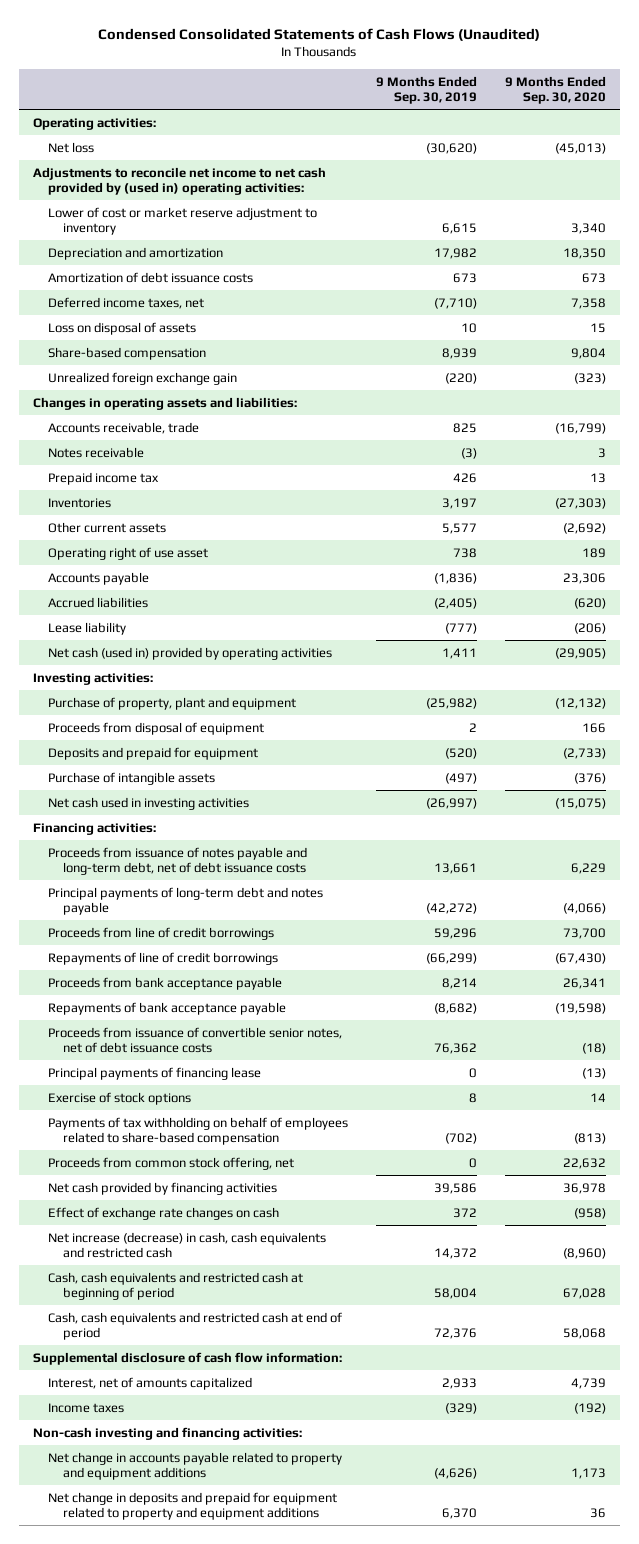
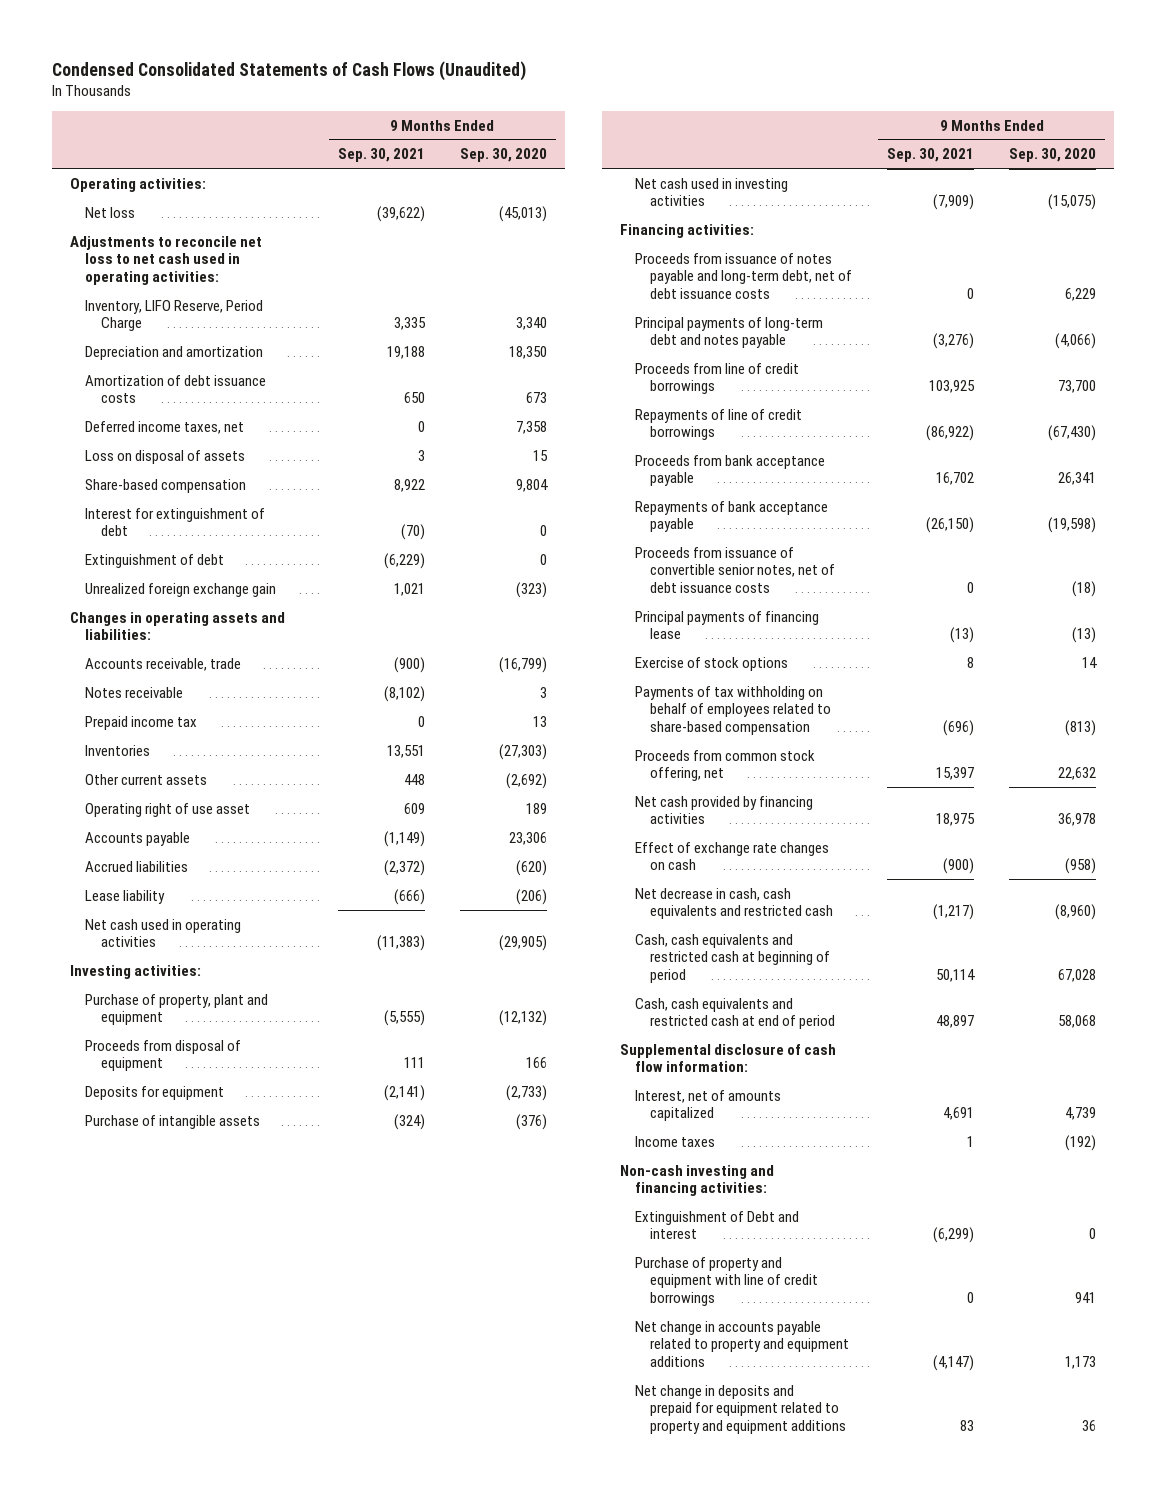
- | 9 Months Ended Sep. 30, 2019 | 9 Months Ended Sep. 30, 2020
+ | 9 Months Ended Sep. 30, 2021 | 9 Months Ended Sep. 30, 2020
- Adjustments to reconcile net income to net cash provided by (used in) operating activities:
- Lower of cost or market reserve adjustment to inventory | 6,615 | 3,340
+ Adjustments to reconcile net loss to net cash used in operating activities:
+ Inventory, LIFO Reserve, Period Charge | 3,335 | 3,340
+ Interest for extinguishment of debt | (70) | 0
+ Extinguishment of debt | (6,229) | 0
- Net cash (used in) provided by operating activities | 1,411 | (29,905)
+ Net cash used in operating activities | (11,383) | (29,905)
- Deposits and prepaid for equipment | (520) | (2,733)
+ Deposits for equipment | (2,141) | (2,733)
- Net increase (decrease) in cash, cash equivalents and restricted cash | 14,372 | (8,960)
+ Net decrease in cash, cash equivalents and restricted cash | (1,217) | (8,960)
+ Extinguishment of Debt and interest | (6,299) | 0
+ Purchase of property and equipment with line of credit borrowings | 0 | 941

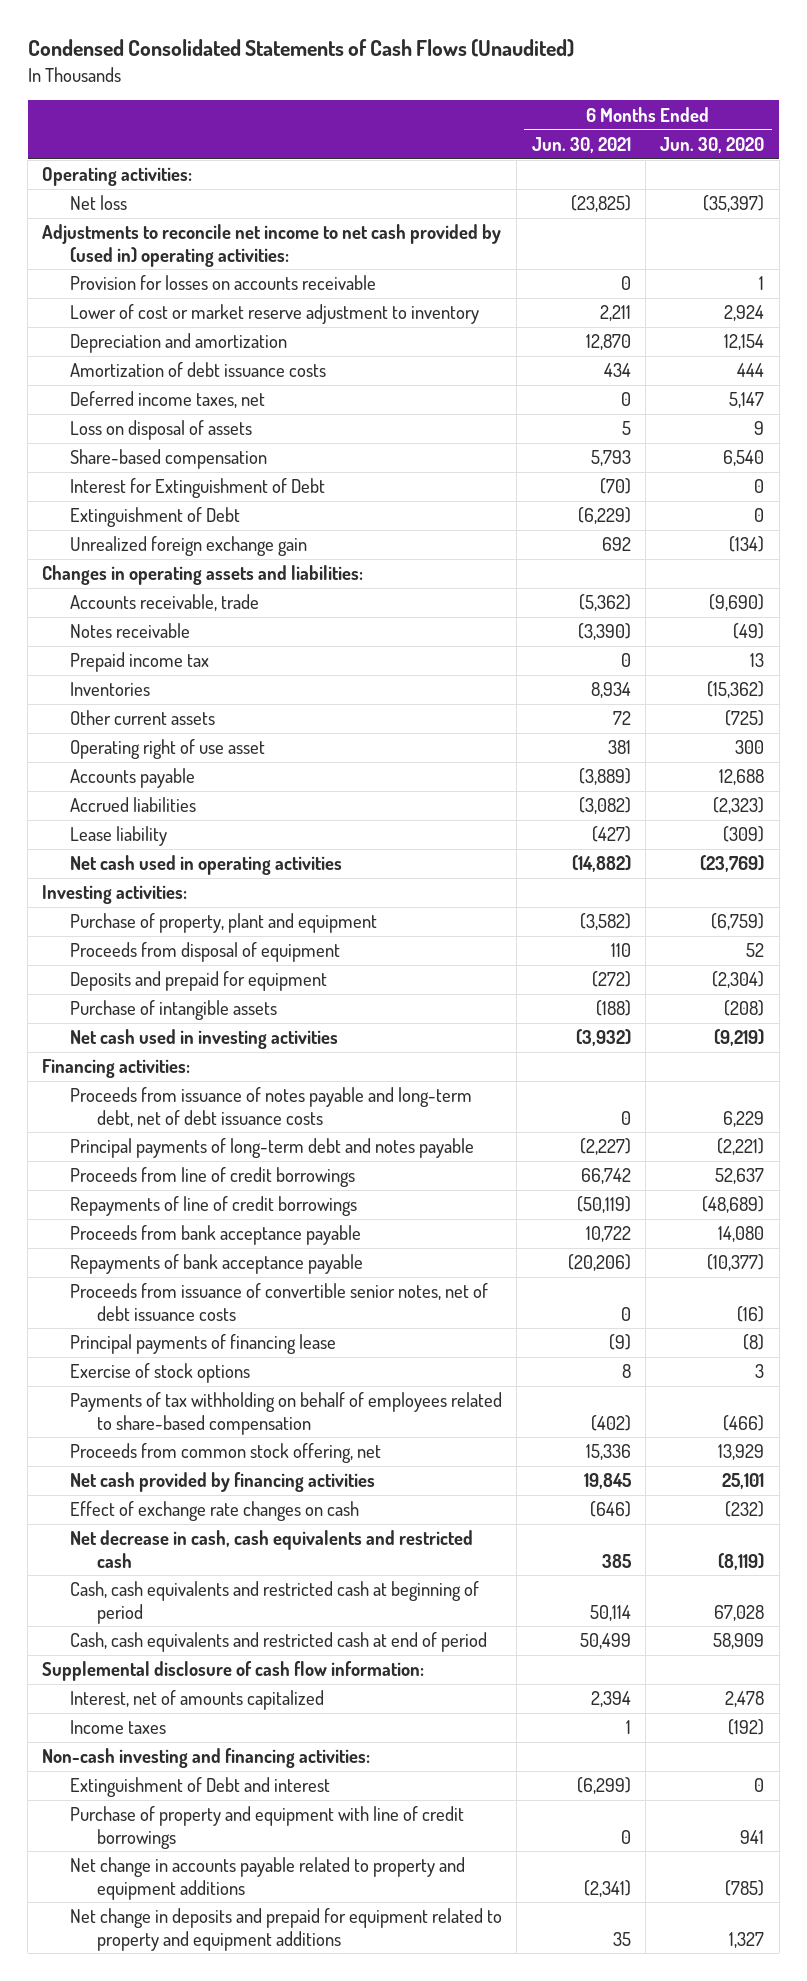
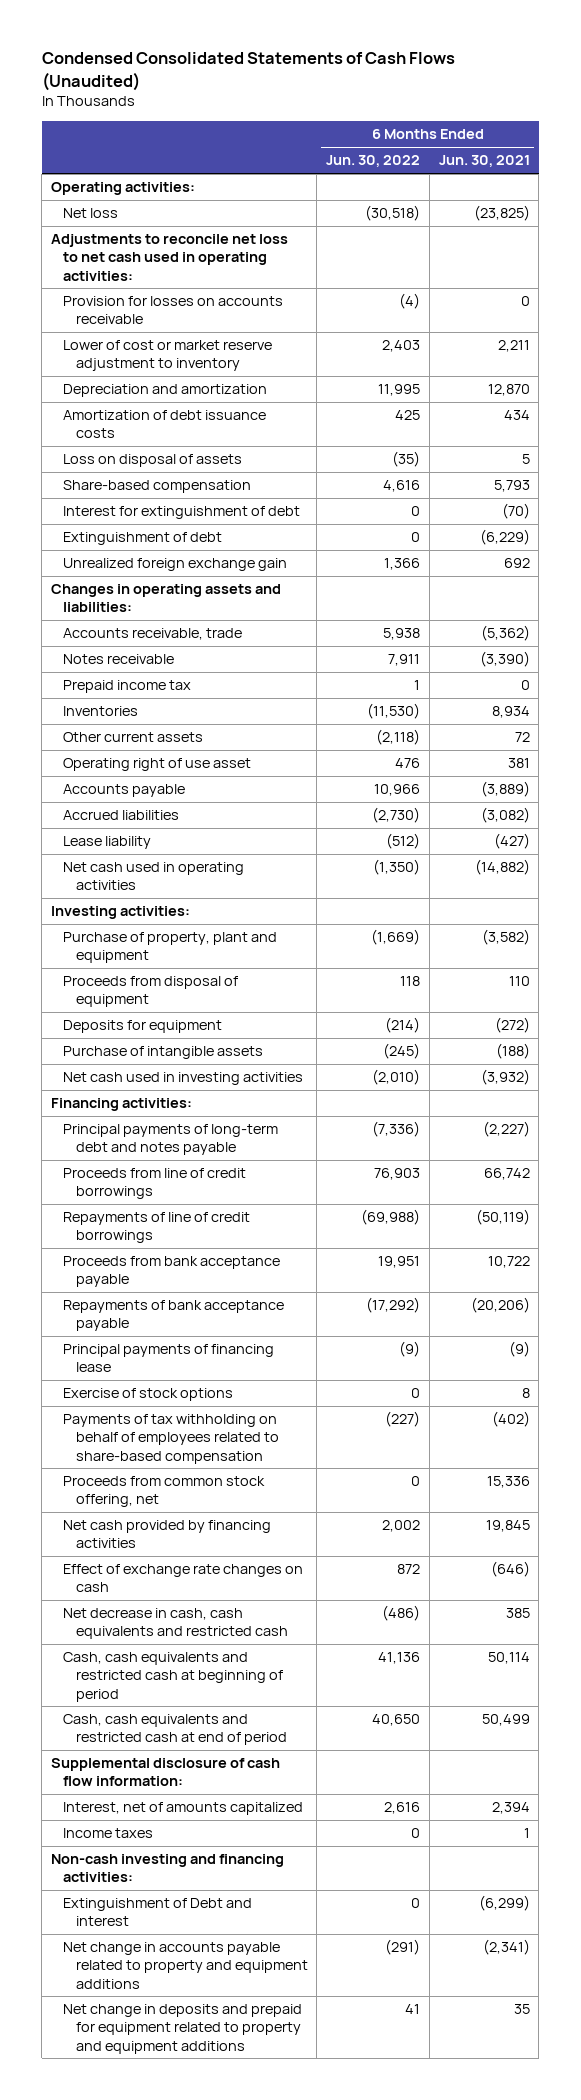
- | 6 Months Ended Jun. 30, 2021 | 6 Months Ended Jun. 30, 2020
+ | 6 Months Ended Jun. 30, 2022 | 6 Months Ended Jun. 30, 2021
- Adjustments to reconcile net income to net cash provided by (used in) operating activities:
+ Adjustments to reconcile net loss to net cash used in operating activities:
- Deferred income taxes, net | 0 | 5,147
- Interest for Extinguishment of Debt | (70) | 0
- Extinguishment of Debt | (6,229) | 0
+ Interest for extinguishment of debt | 0 | (70)
+ Extinguishment of debt | 0 | (6,229)
- Deposits and prepaid for equipment | (272) | (2,304)
+ Deposits for equipment | (214) | (272)
- Proceeds from issuance of notes payable and long-term debt, net of debt issuance costs | 0 | 6,229
- Proceeds from issuance of convertible senior notes, net of debt issuance costs | 0 | (16)
- Purchase of property and equipment with line of credit borrowings | 0 | 941

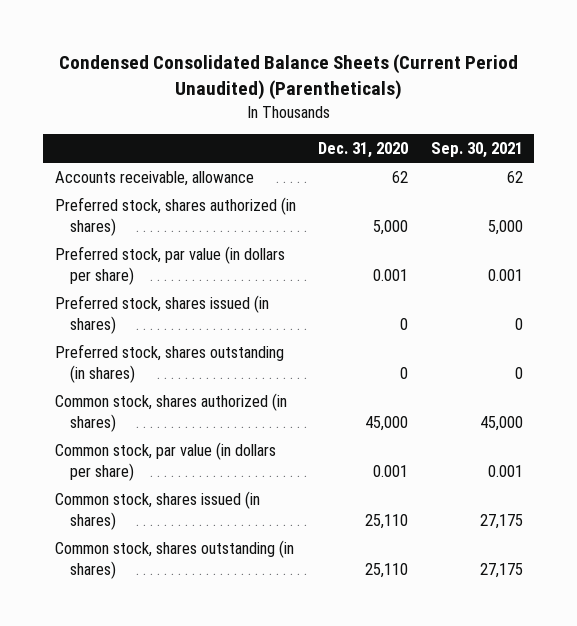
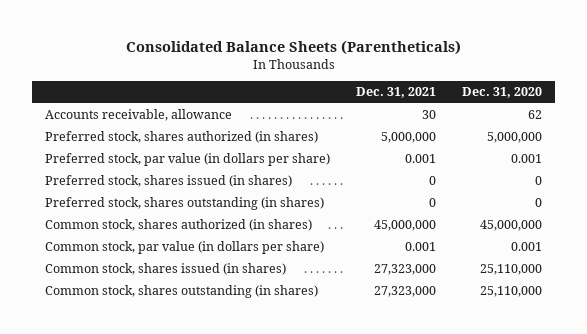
- Condensed Consolidated Balance Sheets (Current Period Unaudited) (Parentheticals)
+ Consolidated Balance Sheets (Parentheticals)
- | Dec. 31, 2020 | Sep. 30, 2021
+ | Dec. 31, 2021 | Dec. 31, 2020
- Preferred stock, shares authorized (in shares) | 5,000 | 5,000
+ Preferred stock, shares authorized (in shares) | 5,000,000 | 5,000,000
- Common stock, shares authorized (in shares) | 45,000 | 45,000
+ Common stock, shares authorized (in shares) | 45,000,000 | 45,000,000
- Common stock, shares issued (in shares) | 25,110 | 27,175
- Common stock, shares outstanding (in shares) | 25,110 | 27,175
+ Common stock, shares issued (in shares) | 27,323,000 | 25,110,000
+ Common stock, shares outstanding (in shares) | 27,323,000 | 25,110,000

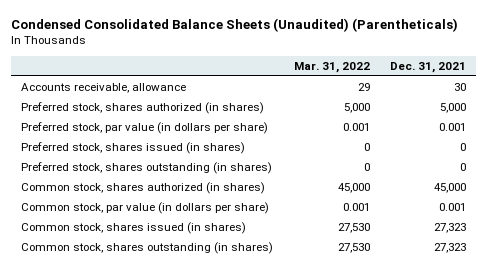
- Consolidated Balance Sheets (Parentheticals)
+ Condensed Consolidated Balance Sheets (Unaudited) (Parentheticals)
- | Dec. 31, 2021 | Dec. 31, 2020
+ | Mar. 31, 2022 | Dec. 31, 2021
- Preferred stock, shares authorized (in shares) | 5,000,000 | 5,000,000
+ Preferred stock, shares authorized (in shares) | 5,000 | 5,000
- Common stock, shares authorized (in shares) | 45,000,000 | 45,000,000
+ Common stock, shares authorized (in shares) | 45,000 | 45,000
- Common stock, shares issued (in shares) | 27,323,000 | 25,110,000
- Common stock, shares outstanding (in shares) | 27,323,000 | 25,110,000
+ Common stock, shares issued (in shares) | 27,530 | 27,323
+ Common stock, shares outstanding (in shares) | 27,530 | 27,323

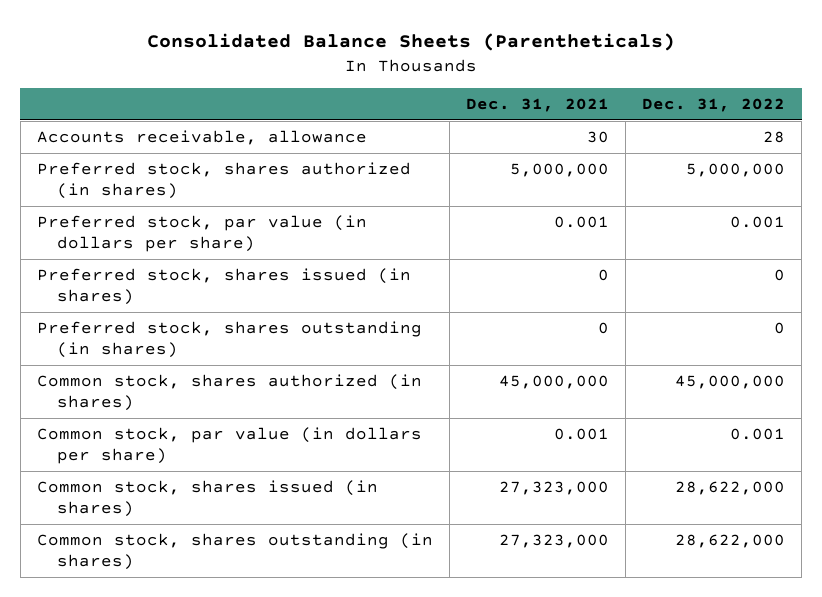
- Condensed Consolidated Balance Sheets (Unaudited) (Parentheticals)
+ Consolidated Balance Sheets (Parentheticals)
- | Mar. 31, 2022 | Dec. 31, 2021
+ | Dec. 31, 2021 | Dec. 31, 2022
- Preferred stock, shares authorized (in shares) | 5,000 | 5,000
+ Preferred stock, shares authorized (in shares) | 5,000,000 | 5,000,000
- Common stock, shares authorized (in shares) | 45,000 | 45,000
+ Common stock, shares authorized (in shares) | 45,000,000 | 45,000,000
- Common stock, shares issued (in shares) | 27,530 | 27,323
- Common stock, shares outstanding (in shares) | 27,530 | 27,323
+ Common stock, shares issued (in shares) | 27,323,000 | 28,622,000
+ Common stock, shares outstanding (in shares) | 27,323,000 | 28,622,000

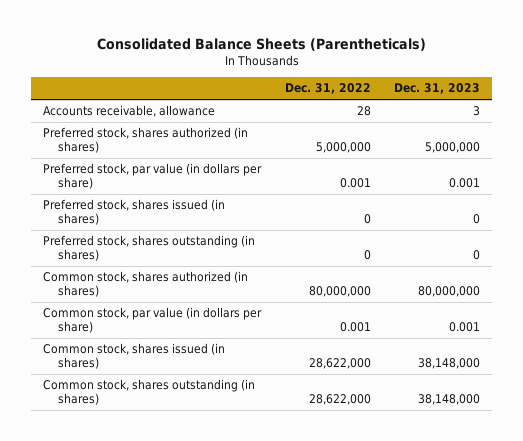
- | Dec. 31, 2021 | Dec. 31, 2022
+ | Dec. 31, 2022 | Dec. 31, 2023
- Common stock, shares authorized (in shares) | 45,000,000 | 45,000,000
+ Common stock, shares authorized (in shares) | 80,000,000 | 80,000,000

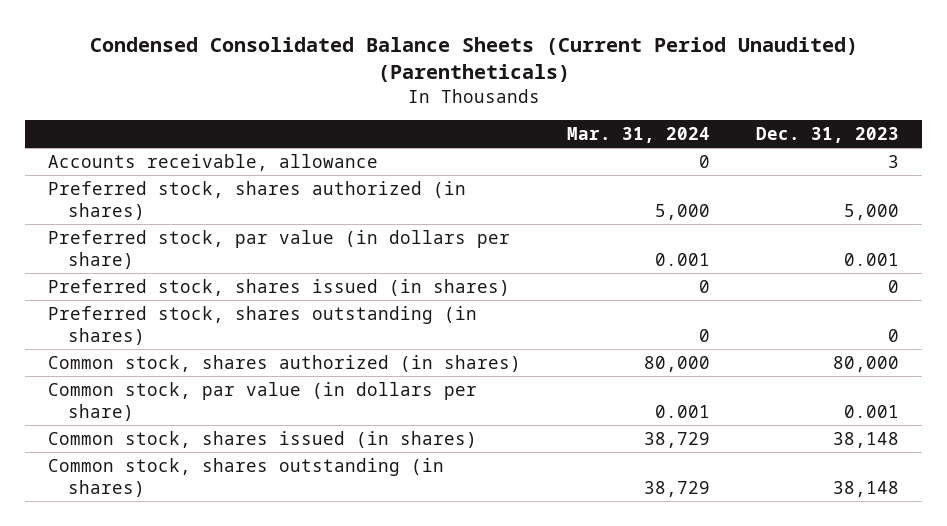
- Consolidated Balance Sheets (Parentheticals)
+ Condensed Consolidated Balance Sheets (Current Period Unaudited) (Parentheticals)
- | Dec. 31, 2022 | Dec. 31, 2023
+ | Mar. 31, 2024 | Dec. 31, 2023
- Preferred stock, shares authorized (in shares) | 5,000,000 | 5,000,000
+ Preferred stock, shares authorized (in shares) | 5,000 | 5,000
- Common stock, shares authorized (in shares) | 80,000,000 | 80,000,000
+ Common stock, shares authorized (in shares) | 80,000 | 80,000
- Common stock, shares issued (in shares) | 28,622,000 | 38,148,000
- Common stock, shares outstanding (in shares) | 28,622,000 | 38,148,000
+ Common stock, shares issued (in shares) | 38,729 | 38,148
+ Common stock, shares outstanding (in shares) | 38,729 | 38,148

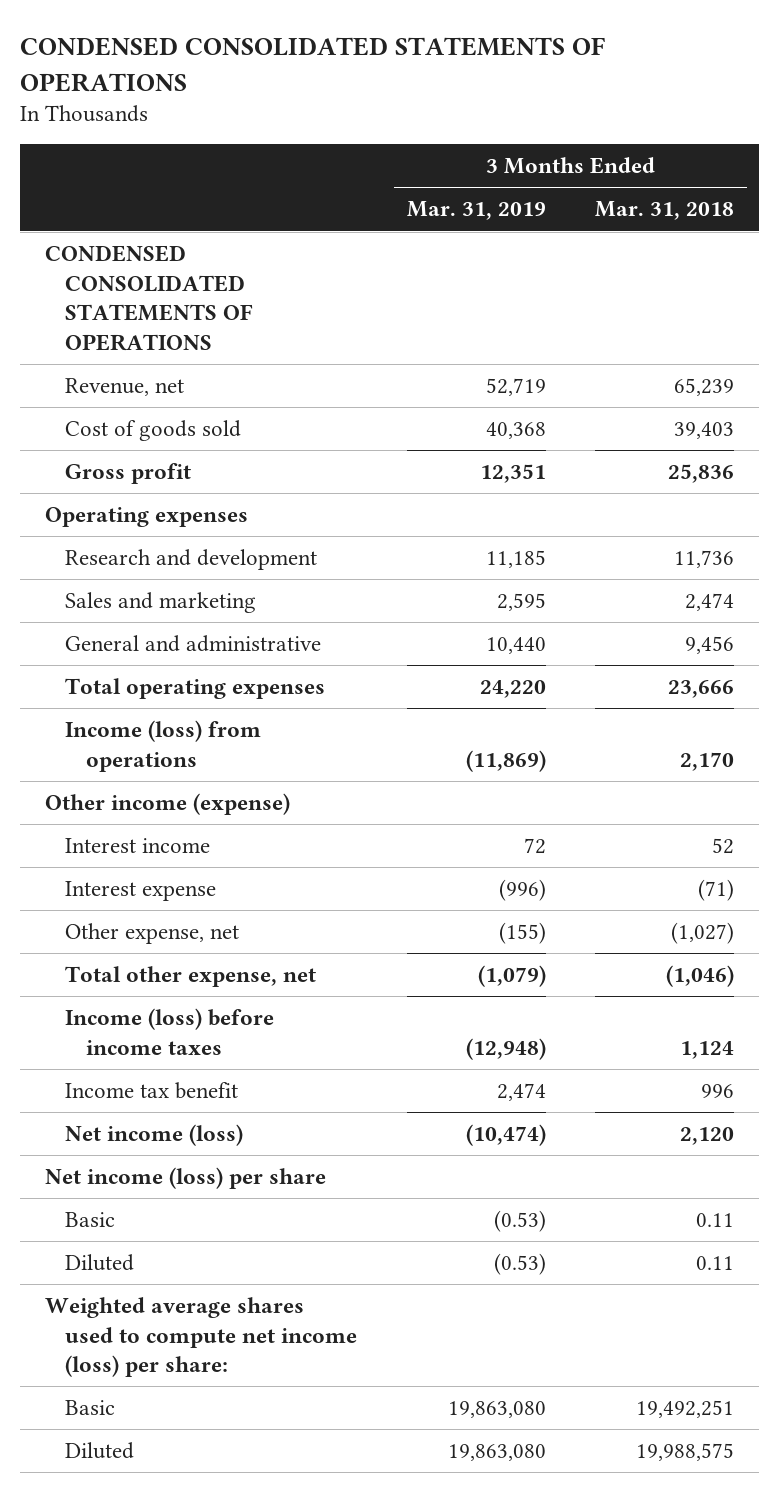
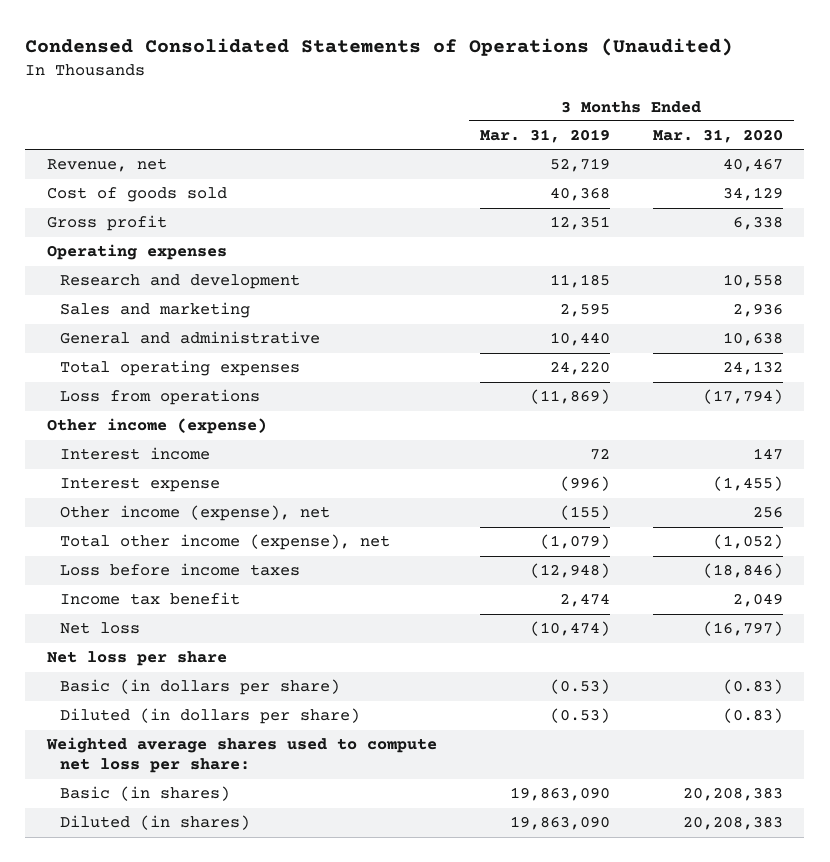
- CONDENSED CONSOLIDATED STATEMENTS OF OPERATIONS
+ Condensed Consolidated Statements of Operations (Unaudited)
- | 3 Months Ended Mar. 31, 2019 | 3 Months Ended Mar. 31, 2018
+ | 3 Months Ended Mar. 31, 2019 | 3 Months Ended Mar. 31, 2020
- CONDENSED CONSOLIDATED STATEMENTS OF OPERATIONS
- Income (loss) from operations | (11,869) | 2,170
+ Loss from operations | (11,869) | (17,794)
- Other expense, net | (155) | (1,027)
- Total other expense, net | (1,079) | (1,046)
- Income (loss) before income taxes | (12,948) | 1,124
+ Other income (expense), net | (155) | 256
+ Total other income (expense), net | (1,079) | (1,052)
+ Loss before income taxes | (12,948) | (18,846)
- Net income (loss) | (10,474) | 2,120
- Net income (loss) per share
- Basic | (0.53) | 0.11
- Diluted | (0.53) | 0.11
- Weighted average shares used to compute net income (loss) per share:
- Basic | 19,863,080 | 19,492,251
- Diluted | 19,863,080 | 19,988,575
+ Net loss | (10,474) | (16,797)
+ Net loss per share
+ Basic (in dollars per share) | (0.53) | (0.83)
+ Diluted (in dollars per share) | (0.53) | (0.83)
+ Weighted average shares used to compute net loss per share:
+ Basic (in shares) | 19,863,090 | 20,208,383
+ Diluted (in shares) | 19,863,090 | 20,208,383

